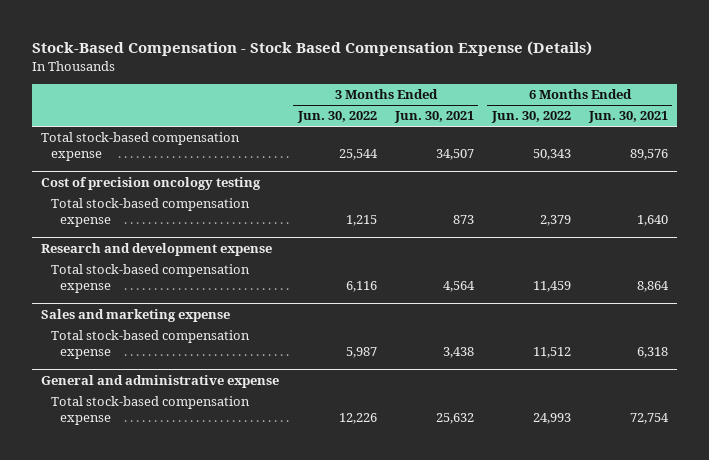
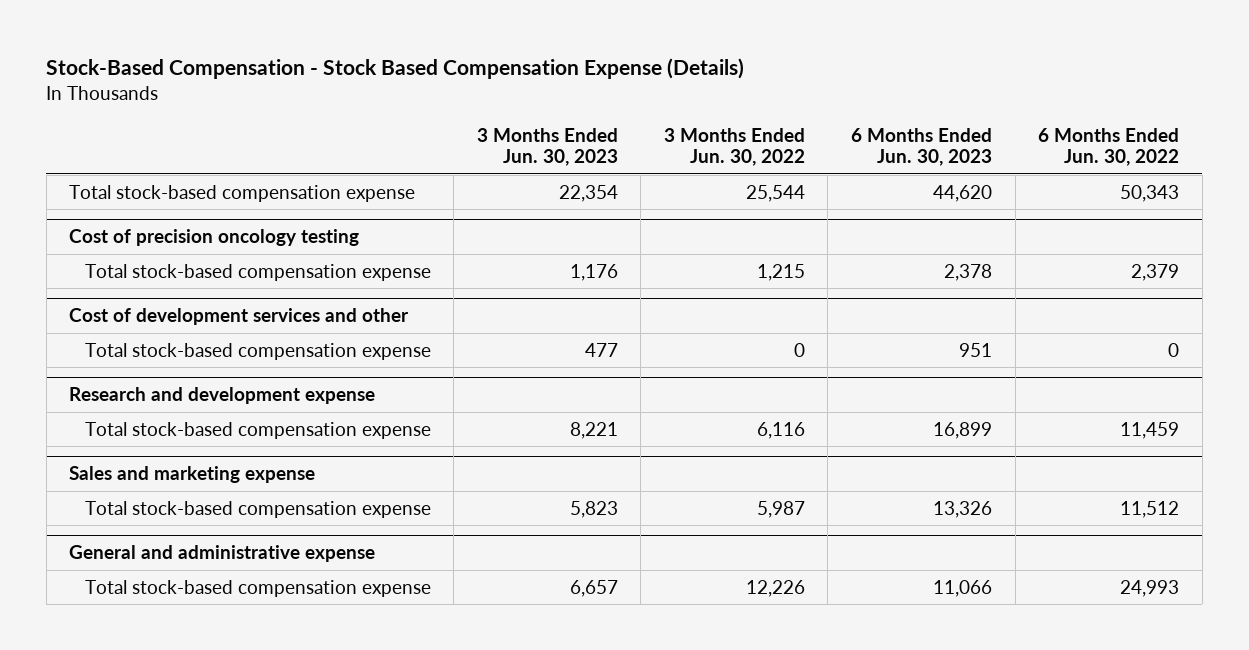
- | 3 Months Ended Jun. 30, 2022 | 3 Months Ended Jun. 30, 2021 | 6 Months Ended Jun. 30, 2022 | 6 Months Ended Jun. 30, 2021
+ | 3 Months Ended Jun. 30, 2023 | 3 Months Ended Jun. 30, 2022 | 6 Months Ended Jun. 30, 2023 | 6 Months Ended Jun. 30, 2022
+ Cost of development services and other
+ Total stock-based compensation expense | 477 | 0 | 951 | 0

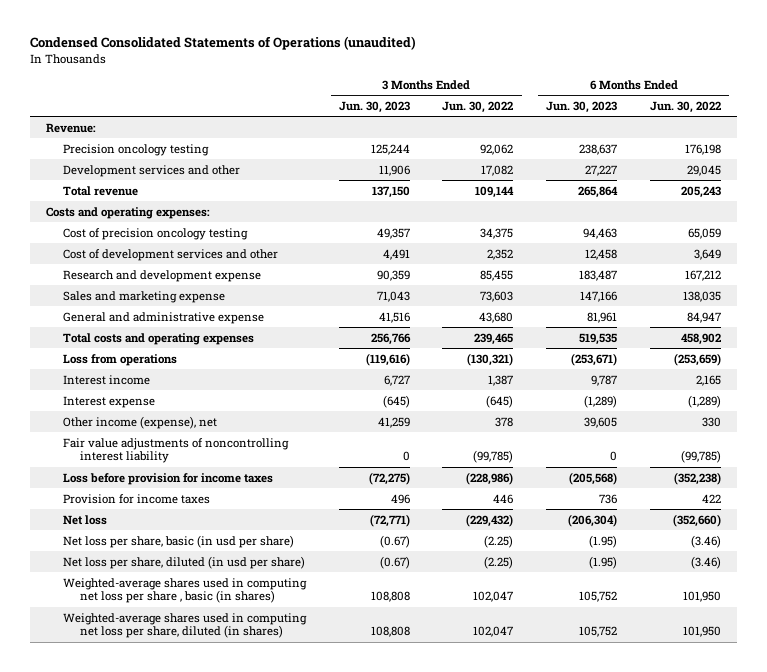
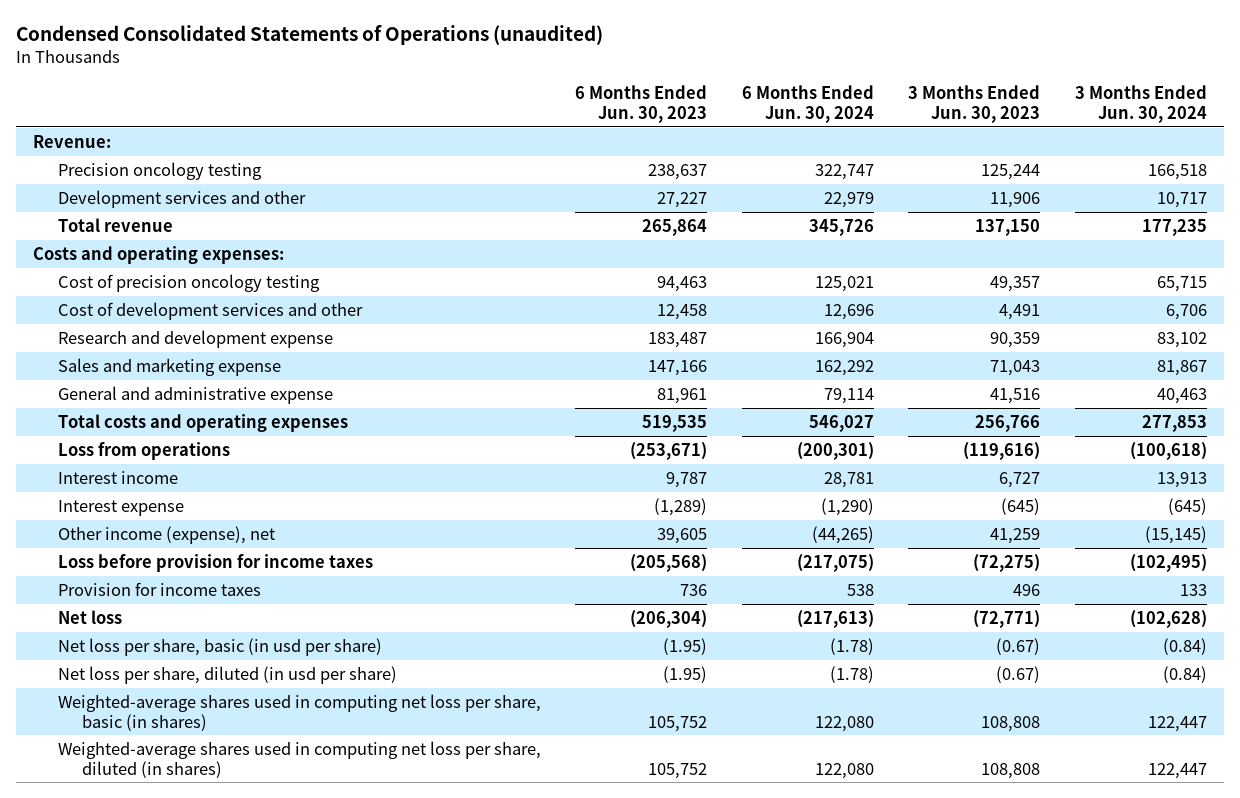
- | 3 Months Ended Jun. 30, 2023 | 3 Months Ended Jun. 30, 2022 | 6 Months Ended Jun. 30, 2023 | 6 Months Ended Jun. 30, 2022
+ | 6 Months Ended Jun. 30, 2023 | 6 Months Ended Jun. 30, 2024 | 3 Months Ended Jun. 30, 2023 | 3 Months Ended Jun. 30, 2024
- Fair value adjustments of noncontrolling interest liability | 0 | (99,785) | 0 | (99,785)
- Weighted-average shares used in computing net loss per share , basic (in shares) | 108,808 | 102,047 | 105,752 | 101,950
+ Weighted-average shares used in computing net loss per share, basic (in shares) | 105,752 | 122,080 | 108,808 | 122,447

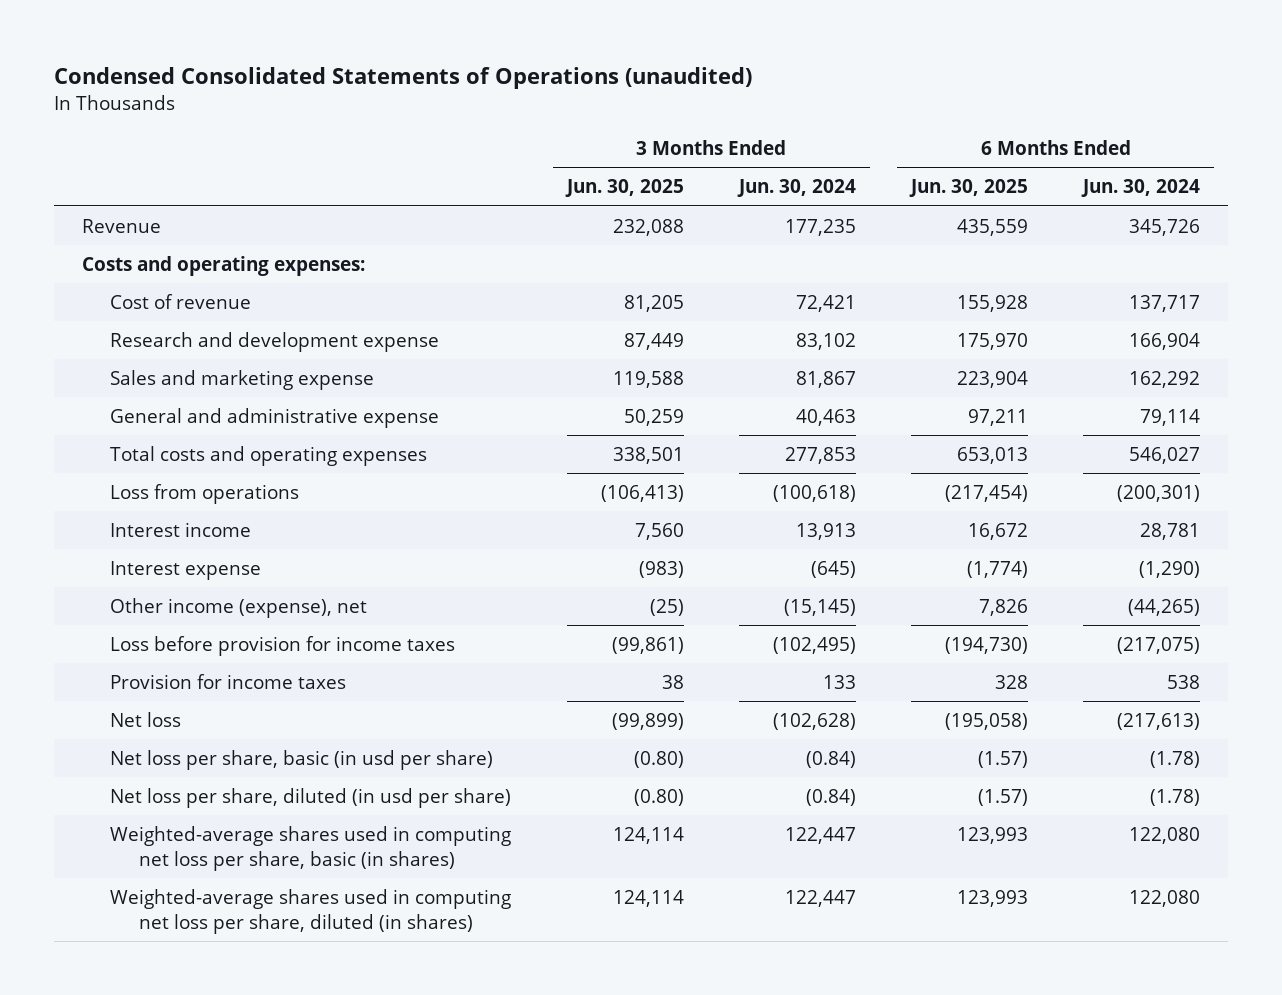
- | 6 Months Ended Jun. 30, 2023 | 6 Months Ended Jun. 30, 2024 | 3 Months Ended Jun. 30, 2023 | 3 Months Ended Jun. 30, 2024
+ | 3 Months Ended Jun. 30, 2025 | 3 Months Ended Jun. 30, 2024 | 6 Months Ended Jun. 30, 2025 | 6 Months Ended Jun. 30, 2024
- Revenue:
- Precision oncology testing | 238,637 | 322,747 | 125,244 | 166,518
- Development services and other | 27,227 | 22,979 | 11,906 | 10,717
- Total revenue | 265,864 | 345,726 | 137,150 | 177,235
+ Revenue | 232,088 | 177,235 | 435,559 | 345,726
- Cost of precision oncology testing | 94,463 | 125,021 | 49,357 | 65,715
- Cost of development services and other | 12,458 | 12,696 | 4,491 | 6,706
+ Cost of revenue | 81,205 | 72,421 | 155,928 | 137,717

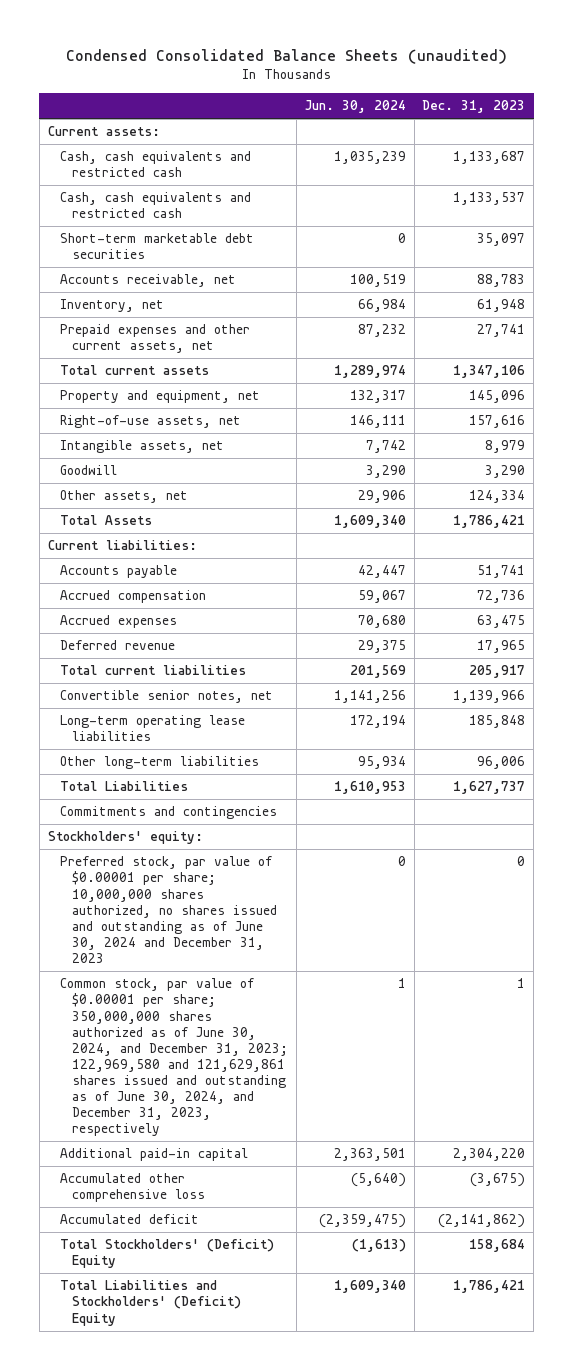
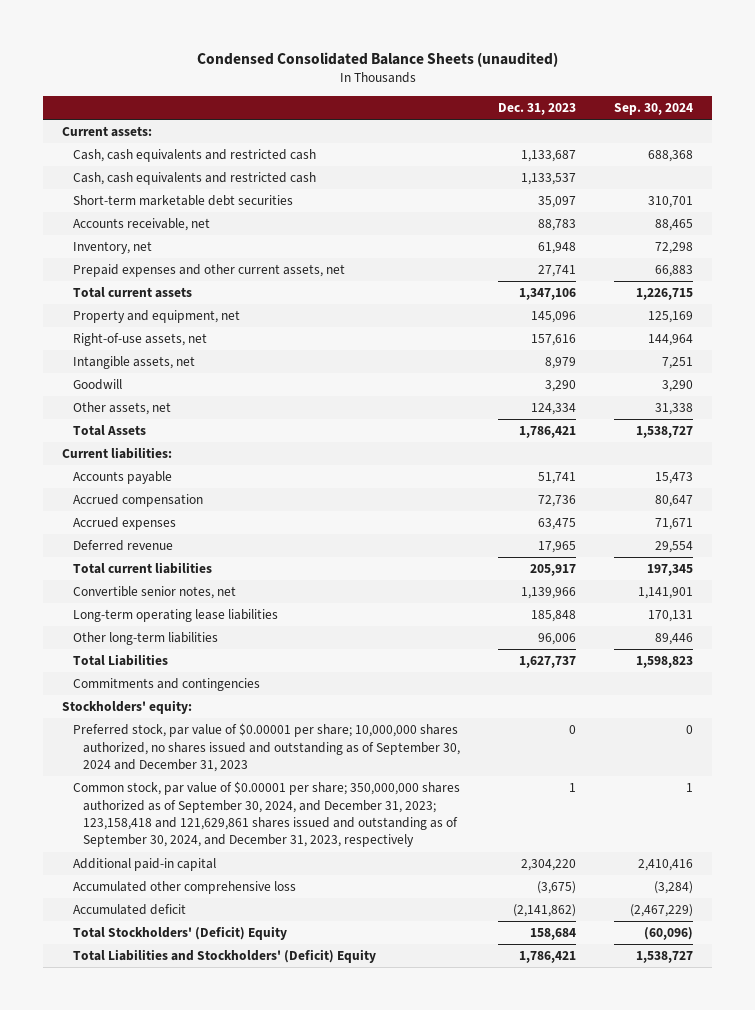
- | Jun. 30, 2024 | Dec. 31, 2023
+ | Dec. 31, 2023 | Sep. 30, 2024
- Preferred stock, par value of $0.00001 per share; 10,000,000 shares authorized, no shares issued and outstanding as of June 30, 2024 and December 31, 2023 | 0 | 0
- Common stock, par value of $0.00001 per share; 350,000,000 shares authorized as of June 30, 2024, and December 31, 2023; 122,969,580 and 121,629,861 shares issued and outstanding as of June 30, 2024, and December 31, 2023, respectively | 1 | 1
+ Preferred stock, par value of $0.00001 per share; 10,000,000 shares authorized, no shares issued and outstanding as of September 30, 2024 and December 31, 2023 | 0 | 0
+ Common stock, par value of $0.00001 per share; 350,000,000 shares authorized as of September 30, 2024, and December 31, 2023; 123,158,418 and 121,629,861 shares issued and outstanding as of September 30, 2024, and December 31, 2023, respectively | 1 | 1

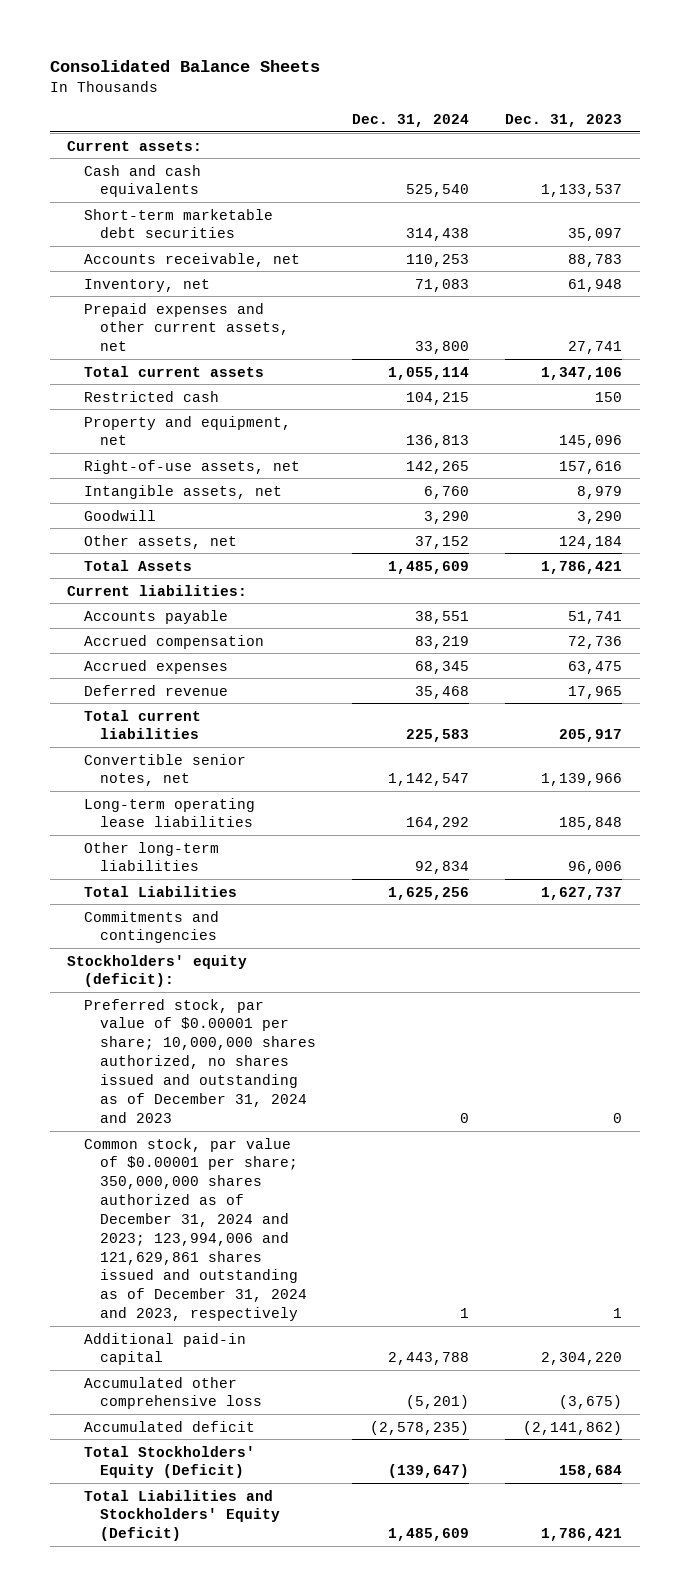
- Condensed Consolidated Balance Sheets (unaudited)
+ Consolidated Balance Sheets
- | Dec. 31, 2023 | Sep. 30, 2024
+ | Dec. 31, 2024 | Dec. 31, 2023
- Cash, cash equivalents and restricted cash | 1,133,687 | 688,368
- Cash, cash equivalents and restricted cash | 1,133,537 |
+ Cash and cash equivalents | 525,540 | 1,133,537
+ Restricted cash | 104,215 | 150
- Other assets, net | 124,334 | 31,338
+ Other assets, net | 37,152 | 124,184
- Stockholders' equity:
- Preferred stock, par value of $0.00001 per share; 10,000,000 shares authorized, no shares issued and outstanding as of September 30, 2024 and December 31, 2023 | 0 | 0
- Common stock, par value of $0.00001 per share; 350,000,000 shares authorized as of September 30, 2024, and December 31, 2023; 123,158,418 and 121,629,861 shares issued and outstanding as of September 30, 2024, and December 31, 2023, respectively | 1 | 1
+ Stockholders' equity (deficit):
+ Preferred stock, par value of $0.00001 per share; 10,000,000 shares authorized, no shares issued and outstanding as of December 31, 2024 and 2023 | 0 | 0
+ Common stock, par value of $0.00001 per share; 350,000,000 shares authorized as of December 31, 2024 and 2023; 123,994,006 and 121,629,861 shares issued and outstanding as of December 31, 2024 and 2023, respectively | 1 | 1
- Total Stockholders' (Deficit) Equity | 158,684 | (60,096)
- Total Liabilities and Stockholders' (Deficit) Equity | 1,786,421 | 1,538,727
+ Total Stockholders' Equity (Deficit) | (139,647) | 158,684
+ Total Liabilities and Stockholders' Equity (Deficit) | 1,485,609 | 1,786,421

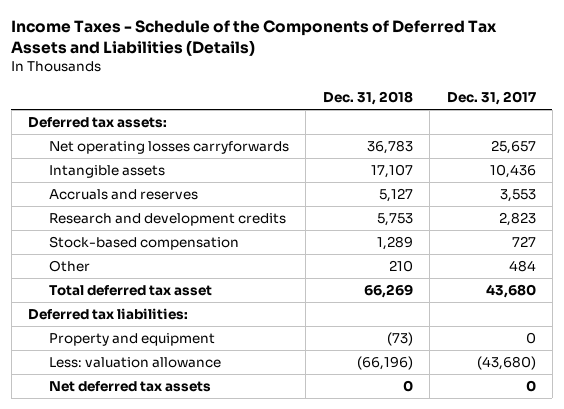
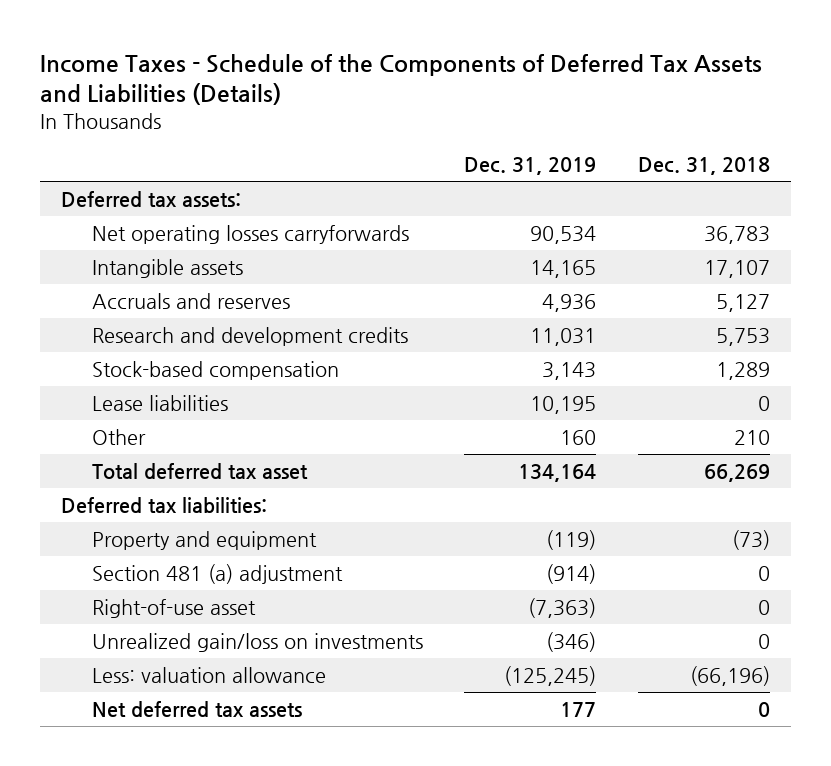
- | Dec. 31, 2018 | Dec. 31, 2017
+ | Dec. 31, 2019 | Dec. 31, 2018
+ Lease liabilities | 10,195 | 0
+ Section 481 (a) adjustment | (914) | 0
+ Right-of-use asset | (7,363) | 0
+ Unrealized gain/loss on investments | (346) | 0

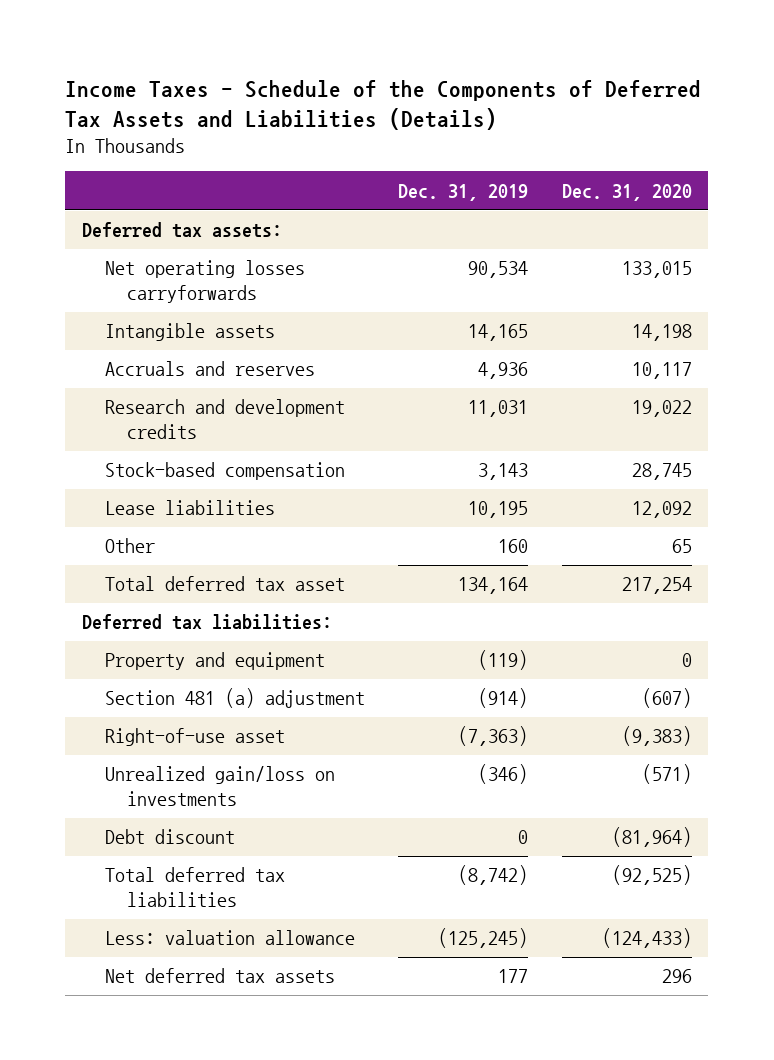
- | Dec. 31, 2019 | Dec. 31, 2018
+ | Dec. 31, 2019 | Dec. 31, 2020
+ Debt discount | 0 | (81,964)
+ Total deferred tax liabilities | (8,742) | (92,525)

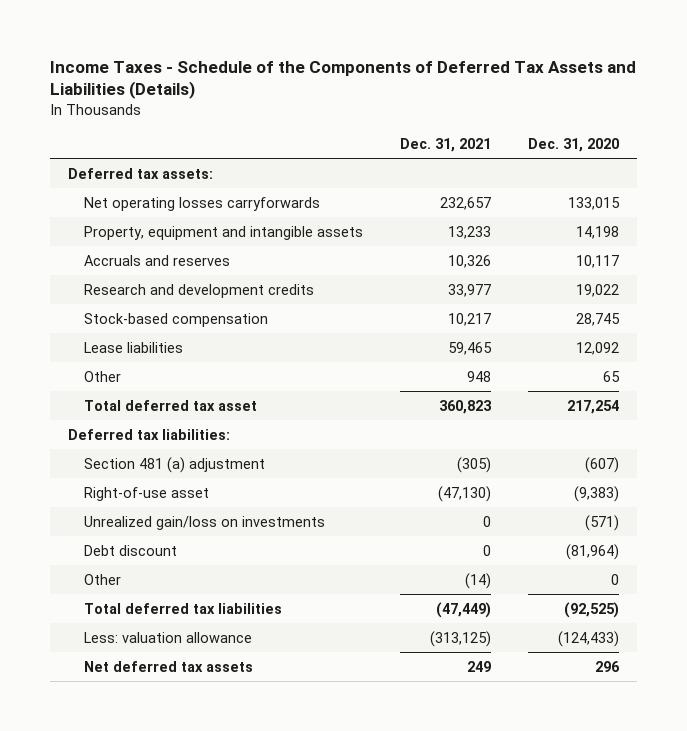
- | Dec. 31, 2019 | Dec. 31, 2020
+ | Dec. 31, 2021 | Dec. 31, 2020
- Intangible assets | 14,165 | 14,198
+ Property, equipment and intangible assets | 13,233 | 14,198
- Property and equipment | (119) | 0
+ Other | (14) | 0

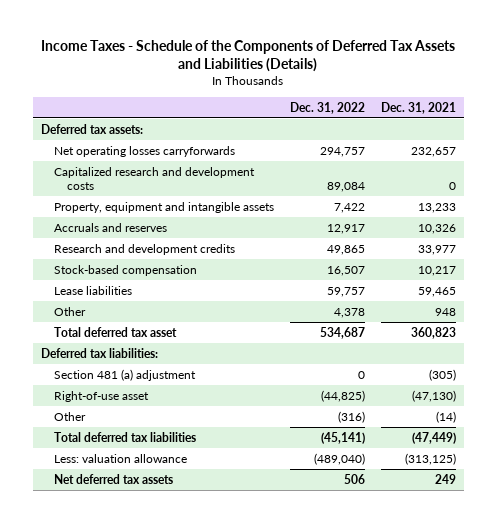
- | Dec. 31, 2021 | Dec. 31, 2020
+ | Dec. 31, 2022 | Dec. 31, 2021
+ Capitalized research and development costs | 89,084 | 0
- Unrealized gain/loss on investments | 0 | (571)
- Debt discount | 0 | (81,964)

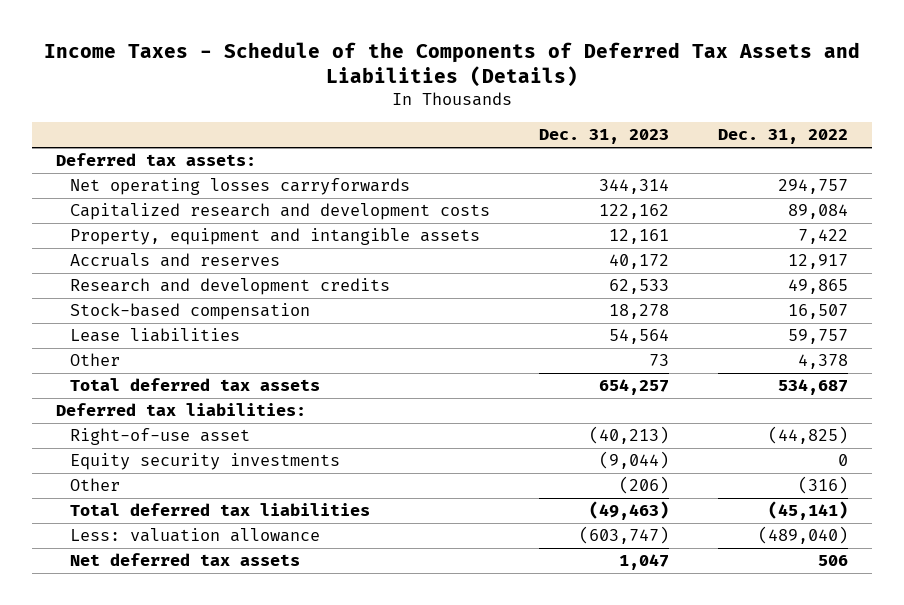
- | Dec. 31, 2022 | Dec. 31, 2021
+ | Dec. 31, 2023 | Dec. 31, 2022
- Total deferred tax asset | 534,687 | 360,823
+ Total deferred tax assets | 654,257 | 534,687
- Section 481 (a) adjustment | 0 | (305)
+ Equity security investments | (9,044) | 0

